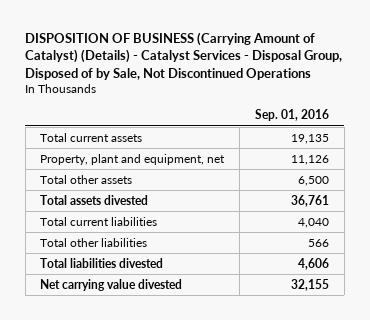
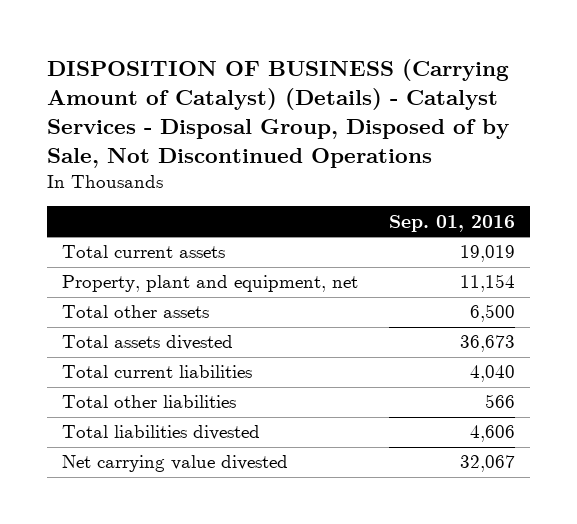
- Total current assets | 19,135
- Property, plant and equipment, net | 11,126
+ Total current assets | 19,019
+ Property, plant and equipment, net | 11,154
- Total assets divested | 36,761
+ Total assets divested | 36,673
- Net carrying value divested | 32,155
+ Net carrying value divested | 32,067

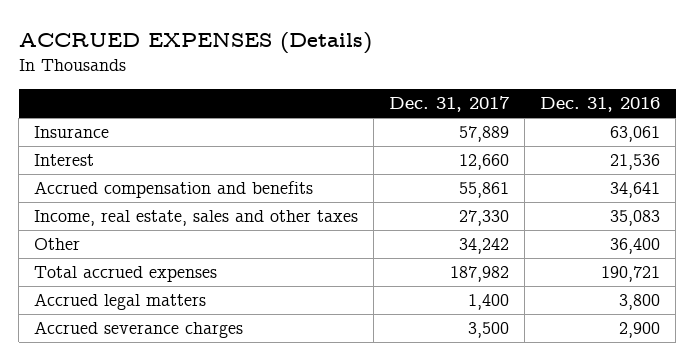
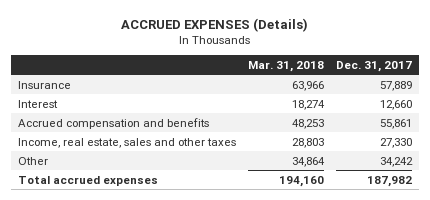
- | Dec. 31, 2017 | Dec. 31, 2016
+ | Mar. 31, 2018 | Dec. 31, 2017
- Accrued legal matters | 1,400 | 3,800
- Accrued severance charges | 3,500 | 2,900

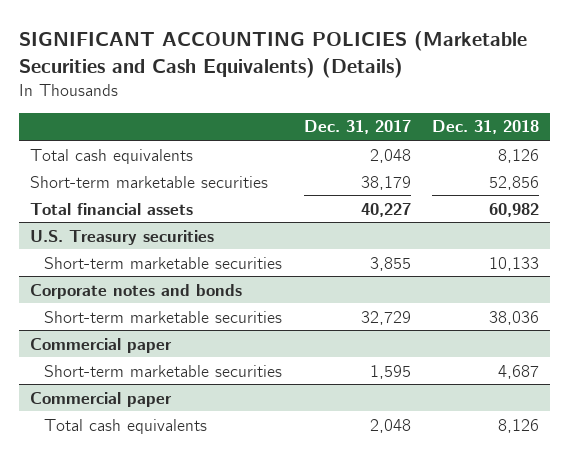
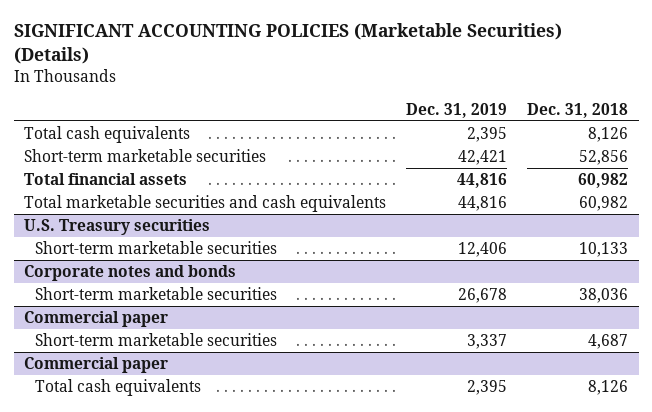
- SIGNIFICANT ACCOUNTING POLICIES (Marketable Securities and Cash Equivalents) (Details)
+ SIGNIFICANT ACCOUNTING POLICIES (Marketable Securities) (Details)
- | Dec. 31, 2017 | Dec. 31, 2018
+ | Dec. 31, 2019 | Dec. 31, 2018
+ Total marketable securities and cash equivalents | 44,816 | 60,982

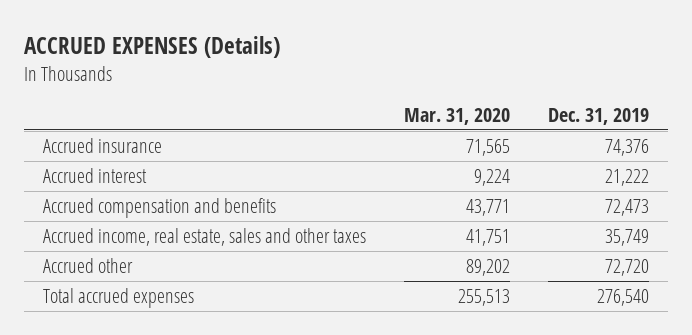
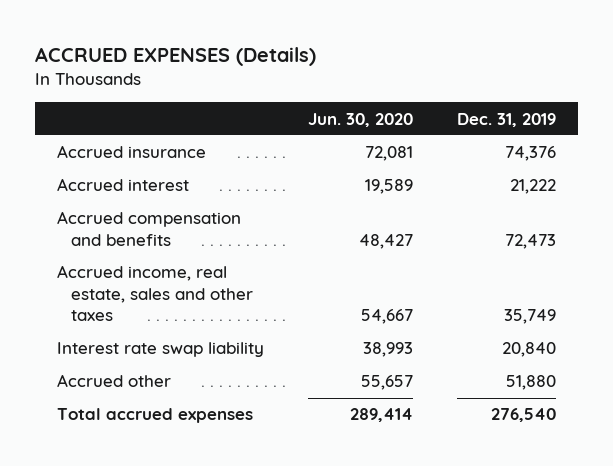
- | Mar. 31, 2020 | Dec. 31, 2019
+ | Jun. 30, 2020 | Dec. 31, 2019
- Accrued other | 89,202 | 72,720
+ Interest rate swap liability | 38,993 | 20,840
+ Accrued other | 55,657 | 51,880

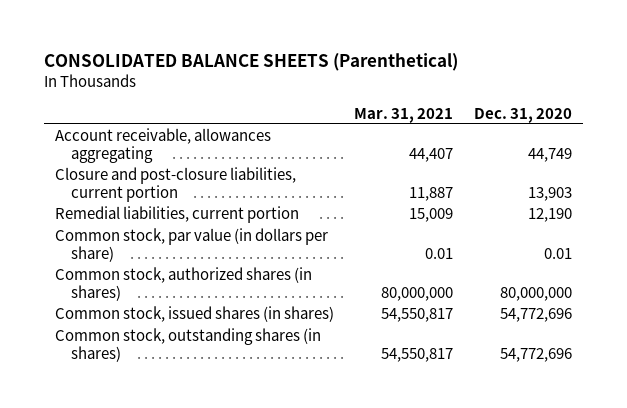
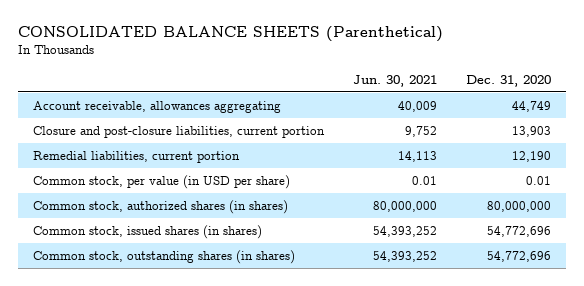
- | Mar. 31, 2021 | Dec. 31, 2020
+ | Jun. 30, 2021 | Dec. 31, 2020
- Common stock, par value (in dollars per share) | 0.01 | 0.01
+ Common stock, per value (in USD per share) | 0.01 | 0.01

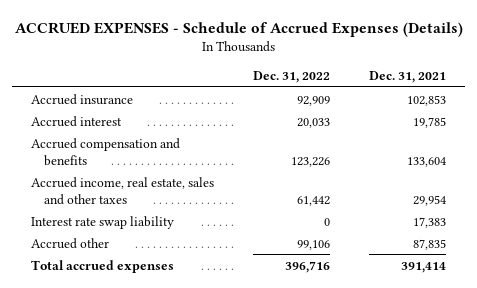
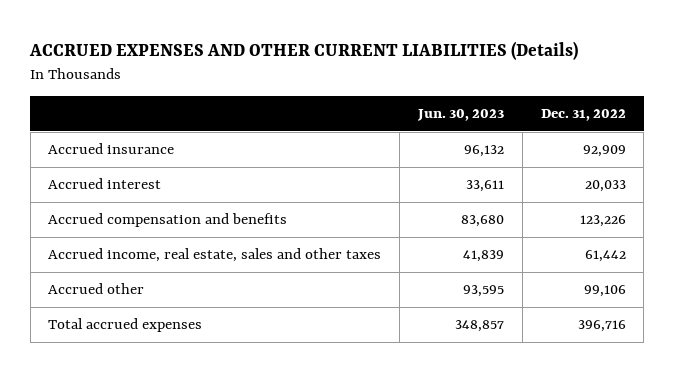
- ACCRUED EXPENSES - Schedule of Accrued Expenses (Details)
+ ACCRUED EXPENSES AND OTHER CURRENT LIABILITIES (Details)
- | Dec. 31, 2022 | Dec. 31, 2021
+ | Jun. 30, 2023 | Dec. 31, 2022
- Interest rate swap liability | 0 | 17,383

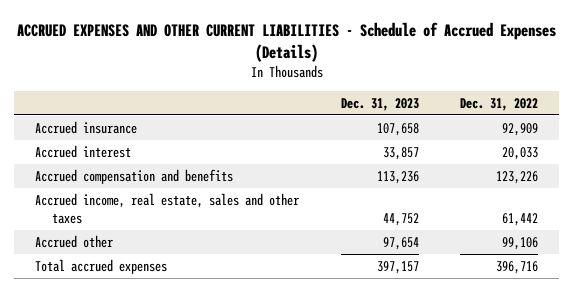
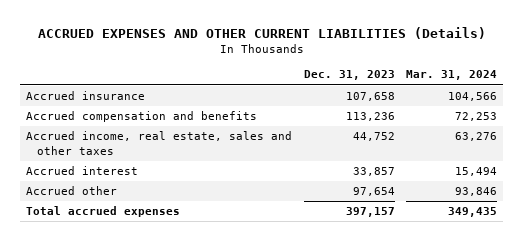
- ACCRUED EXPENSES AND OTHER CURRENT LIABILITIES - Schedule of Accrued Expenses (Details)
+ ACCRUED EXPENSES AND OTHER CURRENT LIABILITIES (Details)
- | Dec. 31, 2023 | Dec. 31, 2022
+ | Dec. 31, 2023 | Mar. 31, 2024
moved down: Accrued interest | 33,857 | 15,494

